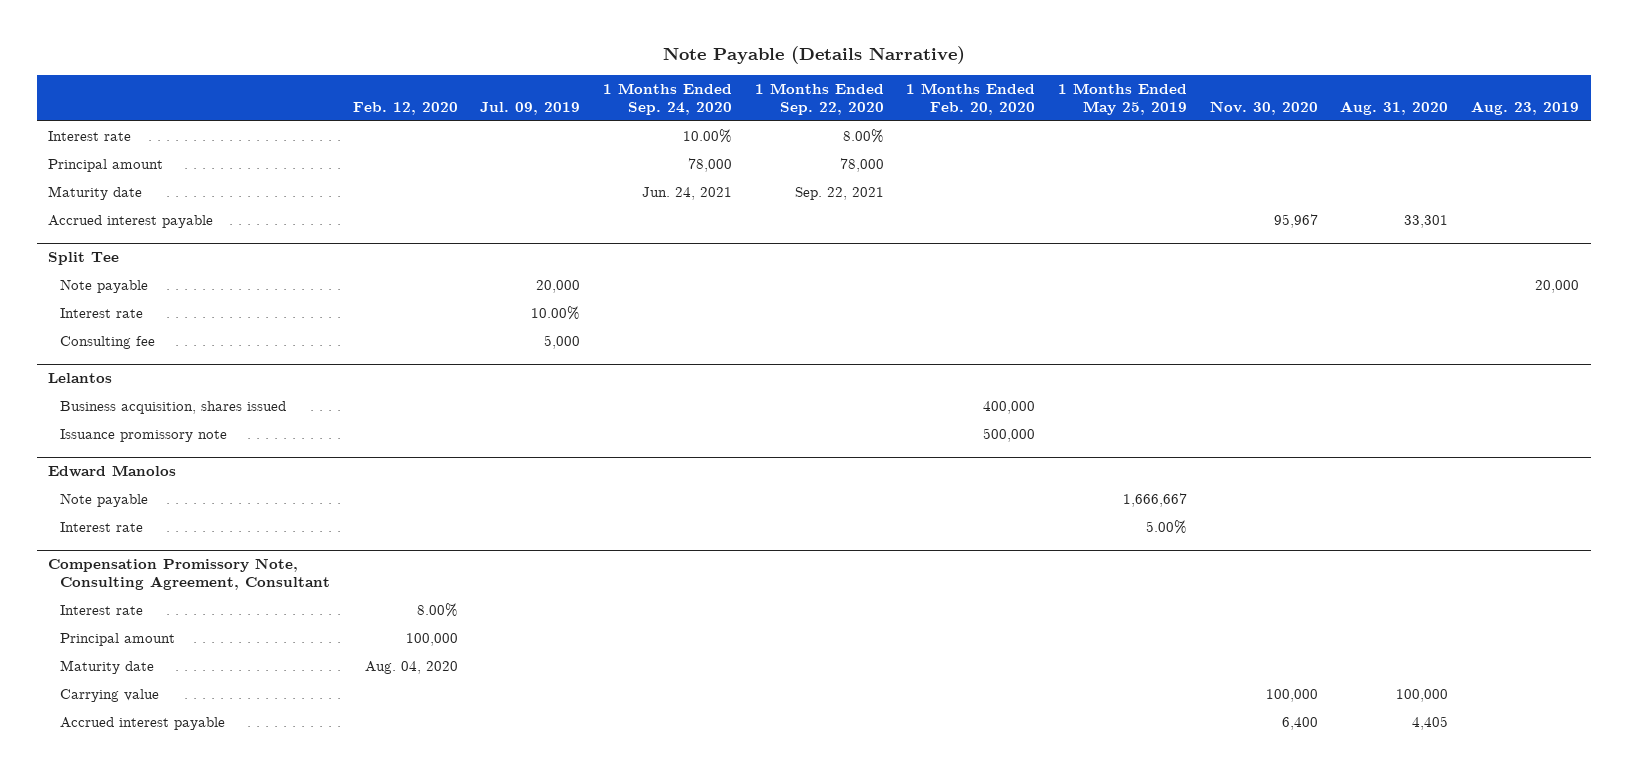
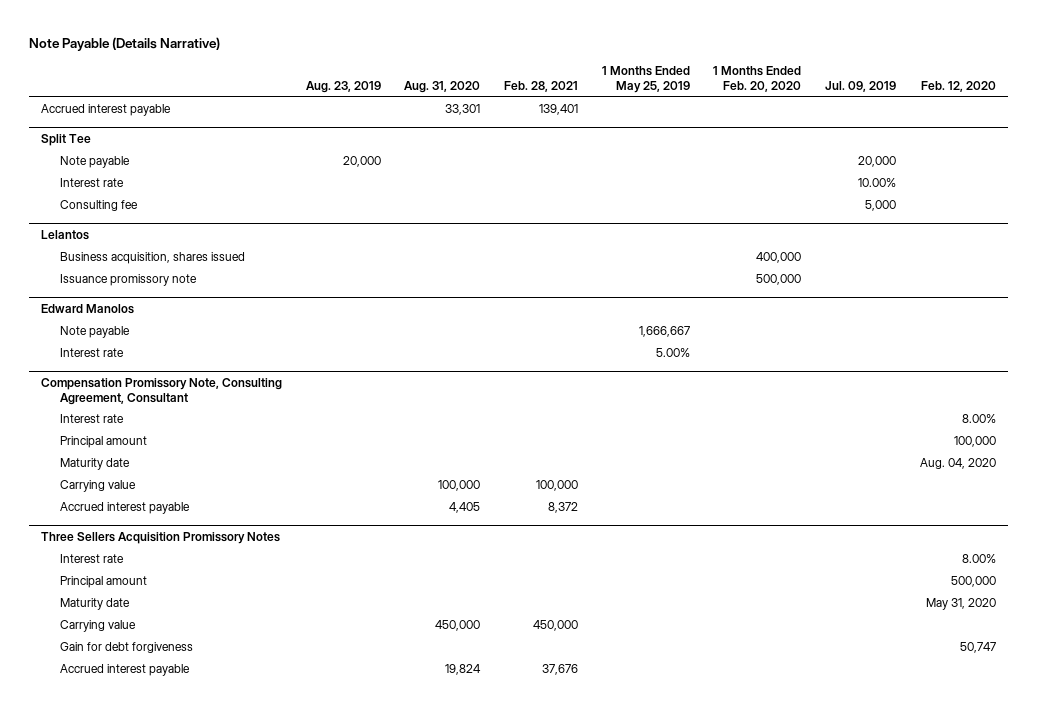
- | Feb. 12, 2020 | Jul. 09, 2019 | 1 Months Ended Sep. 24, 2020 | 1 Months Ended Sep. 22, 2020 | 1 Months Ended Feb. 20, 2020 | 1 Months Ended May 25, 2019 | Nov. 30, 2020 | Aug. 31, 2020 | Aug. 23, 2019
+ | Aug. 23, 2019 | Aug. 31, 2020 | Feb. 28, 2021 | 1 Months Ended May 25, 2019 | 1 Months Ended Feb. 20, 2020 | Jul. 09, 2019 | Feb. 12, 2020
- Interest rate | | | 10.00% | 8.00% | | | | |
- Principal amount | | | 78,000 | 78,000 | | | | |
- Maturity date | | | Jun. 24, 2021 | Sep. 22, 2021 | | | | |
+ Three Sellers Acquisition Promissory Notes
+ Interest rate | | | | | | | 8.00%
+ Principal amount | | | | | | | 500,000
+ Maturity date | | | | | | | May 31, 2020
+ Carrying value | | 450,000 | 450,000 | | | |
+ Gain for debt forgiveness | | | | | | | 50,747
+ Accrued interest payable | | 19,824 | 37,676 | | | |

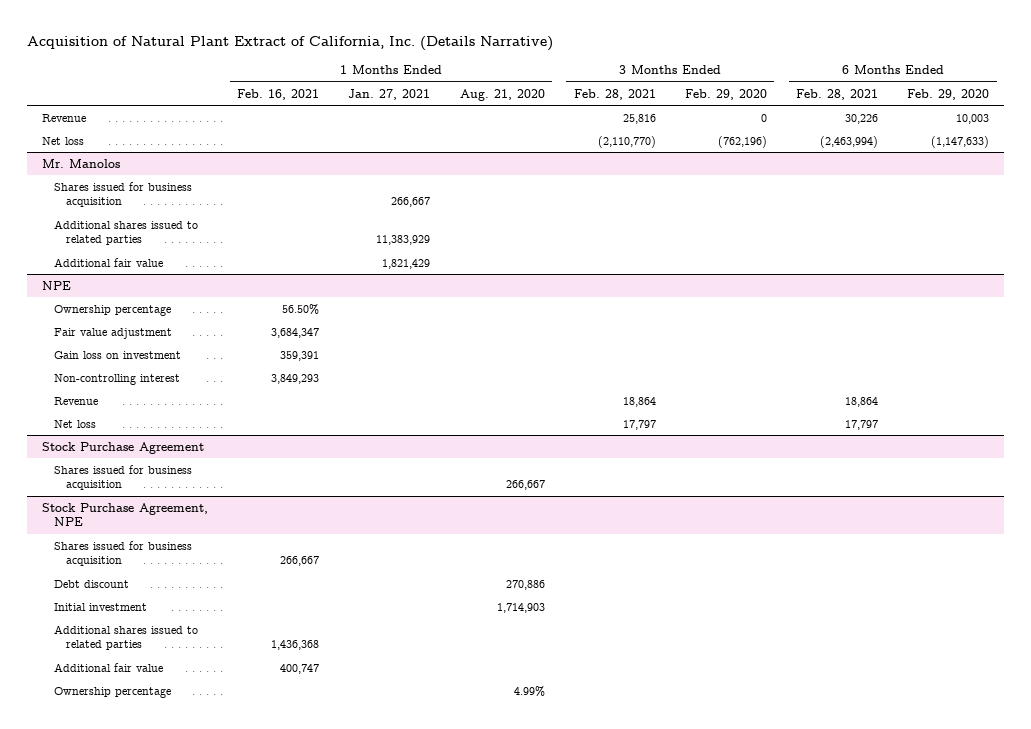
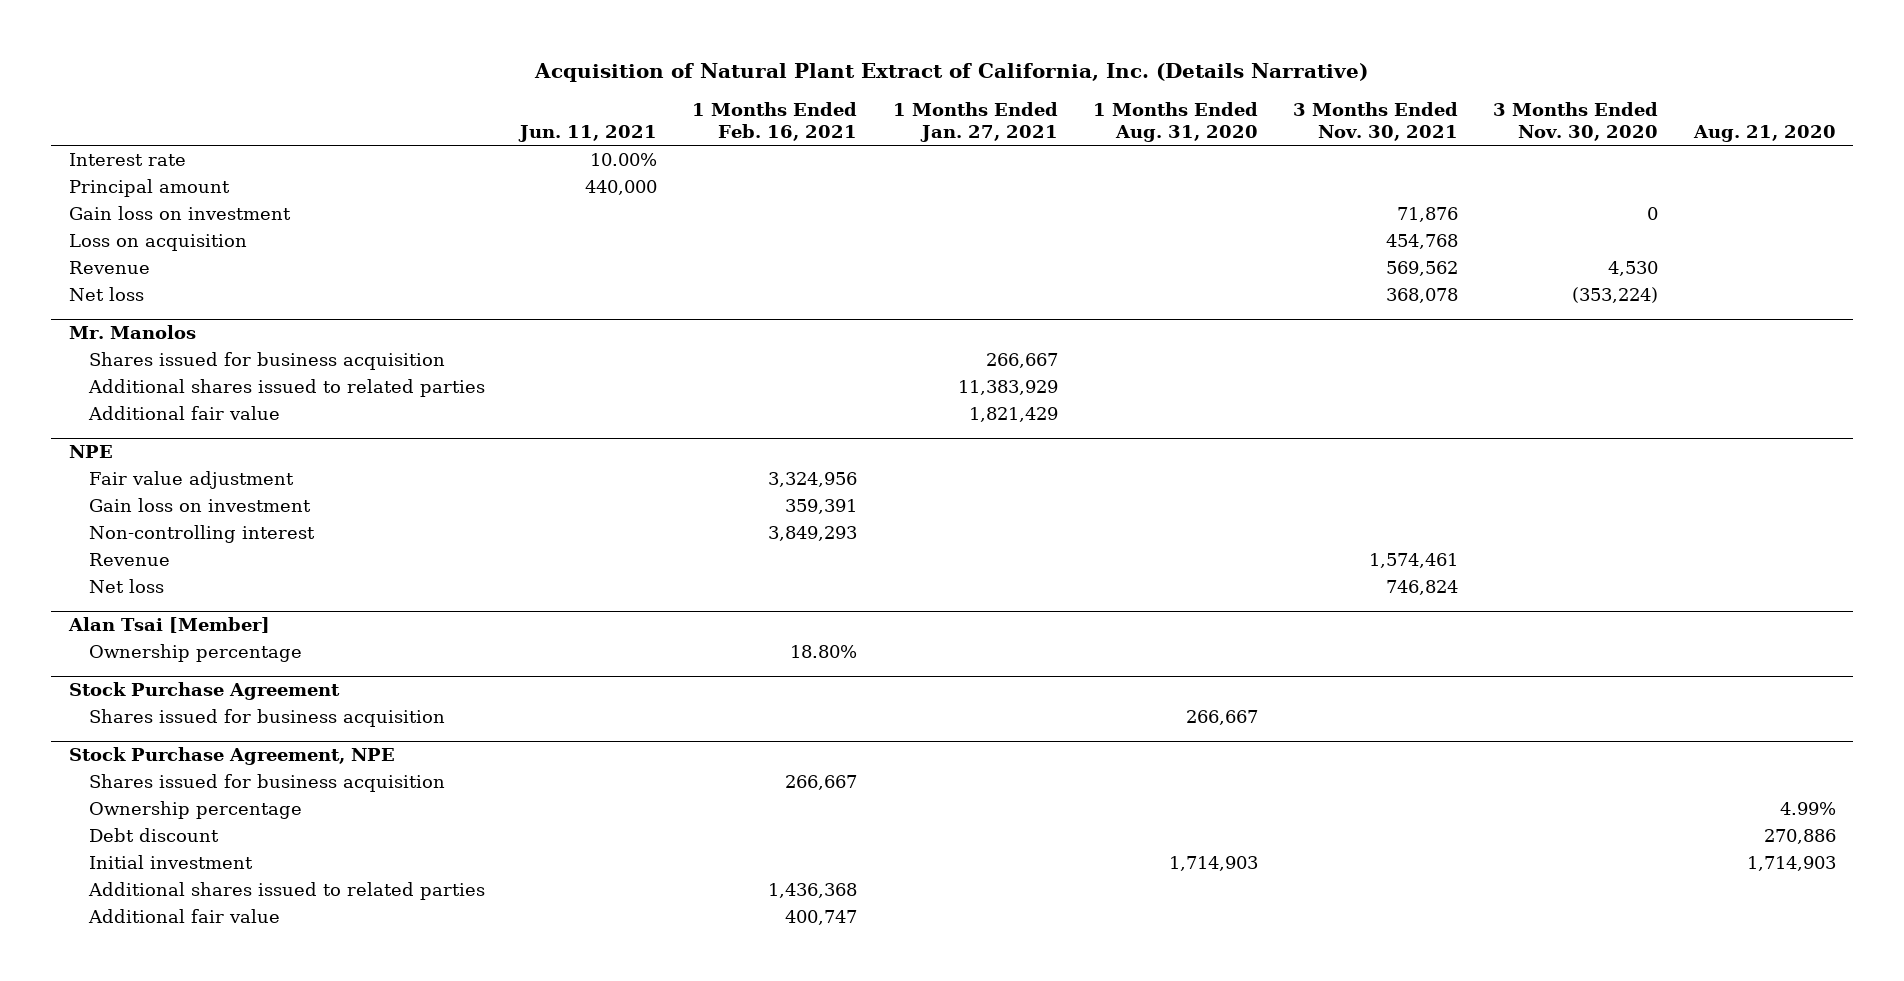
- | 1 Months Ended Feb. 16, 2021 | 1 Months Ended Jan. 27, 2021 | 1 Months Ended Aug. 21, 2020 | 3 Months Ended Feb. 28, 2021 | 3 Months Ended Feb. 29, 2020 | 6 Months Ended Feb. 28, 2021 | 6 Months Ended Feb. 29, 2020
+ | Jun. 11, 2021 | 1 Months Ended Feb. 16, 2021 | 1 Months Ended Jan. 27, 2021 | 1 Months Ended Aug. 31, 2020 | 3 Months Ended Nov. 30, 2021 | 3 Months Ended Nov. 30, 2020 | Aug. 21, 2020
+ Interest rate | 10.00% | | | | | |
+ Principal amount | 440,000 | | | | | |
+ Gain loss on investment | | | | | 71,876 | 0 |
+ Loss on acquisition | | | | | 454,768 | |
@ NPE
- Ownership percentage | 56.50% | | | | | |
- Fair value adjustment | 3,684,347 | | | | | |
+ Fair value adjustment | | 3,324,956 | | | | |
+ Alan Tsai [Member]
+ Ownership percentage | | 18.80% | | | | |
@ Stock Purchase Agreement, NPE
moved up: Ownership percentage | | | | | | | 4.99%

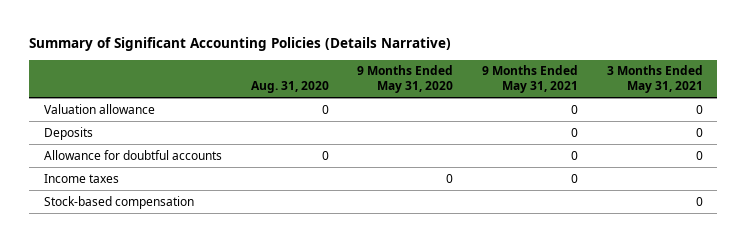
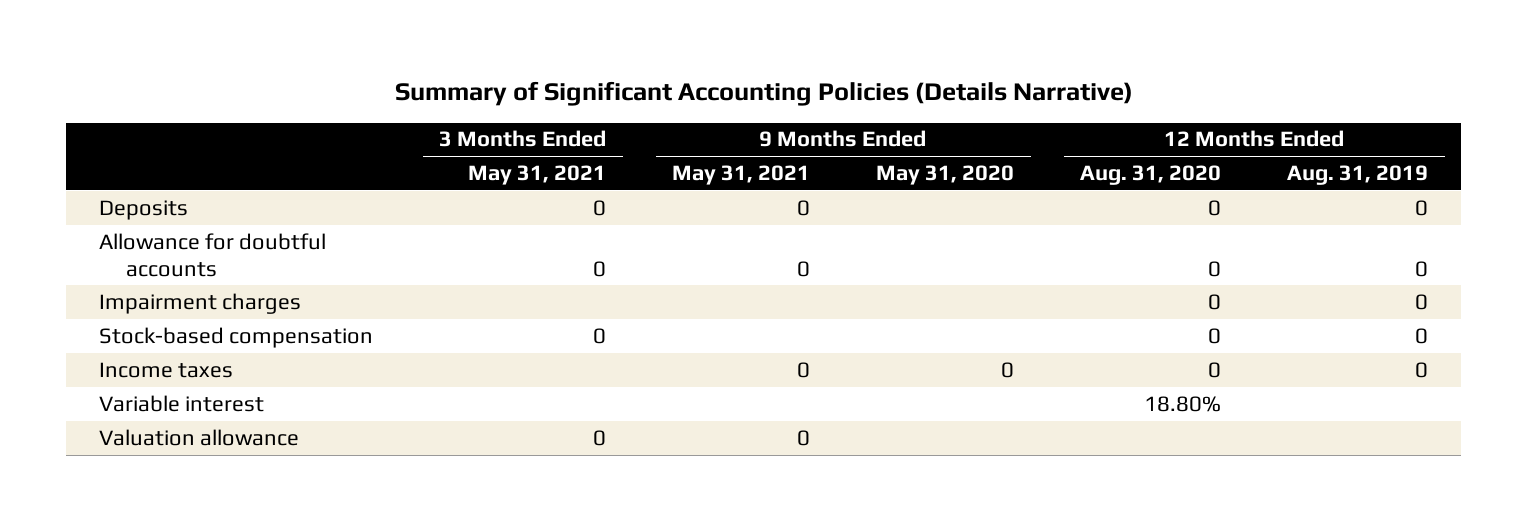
- | Aug. 31, 2020 | 9 Months Ended May 31, 2020 | 9 Months Ended May 31, 2021 | 3 Months Ended May 31, 2021
+ | 3 Months Ended May 31, 2021 | 9 Months Ended May 31, 2021 | 9 Months Ended May 31, 2020 | 12 Months Ended Aug. 31, 2020 | 12 Months Ended Aug. 31, 2019
+ Impairment charges | | | | 0 | 0
moved down: Income taxes | | 0 | 0 | 0 | 0
+ Variable interest | | | | 18.80% |
moved down: Valuation allowance | 0 | 0 | | |

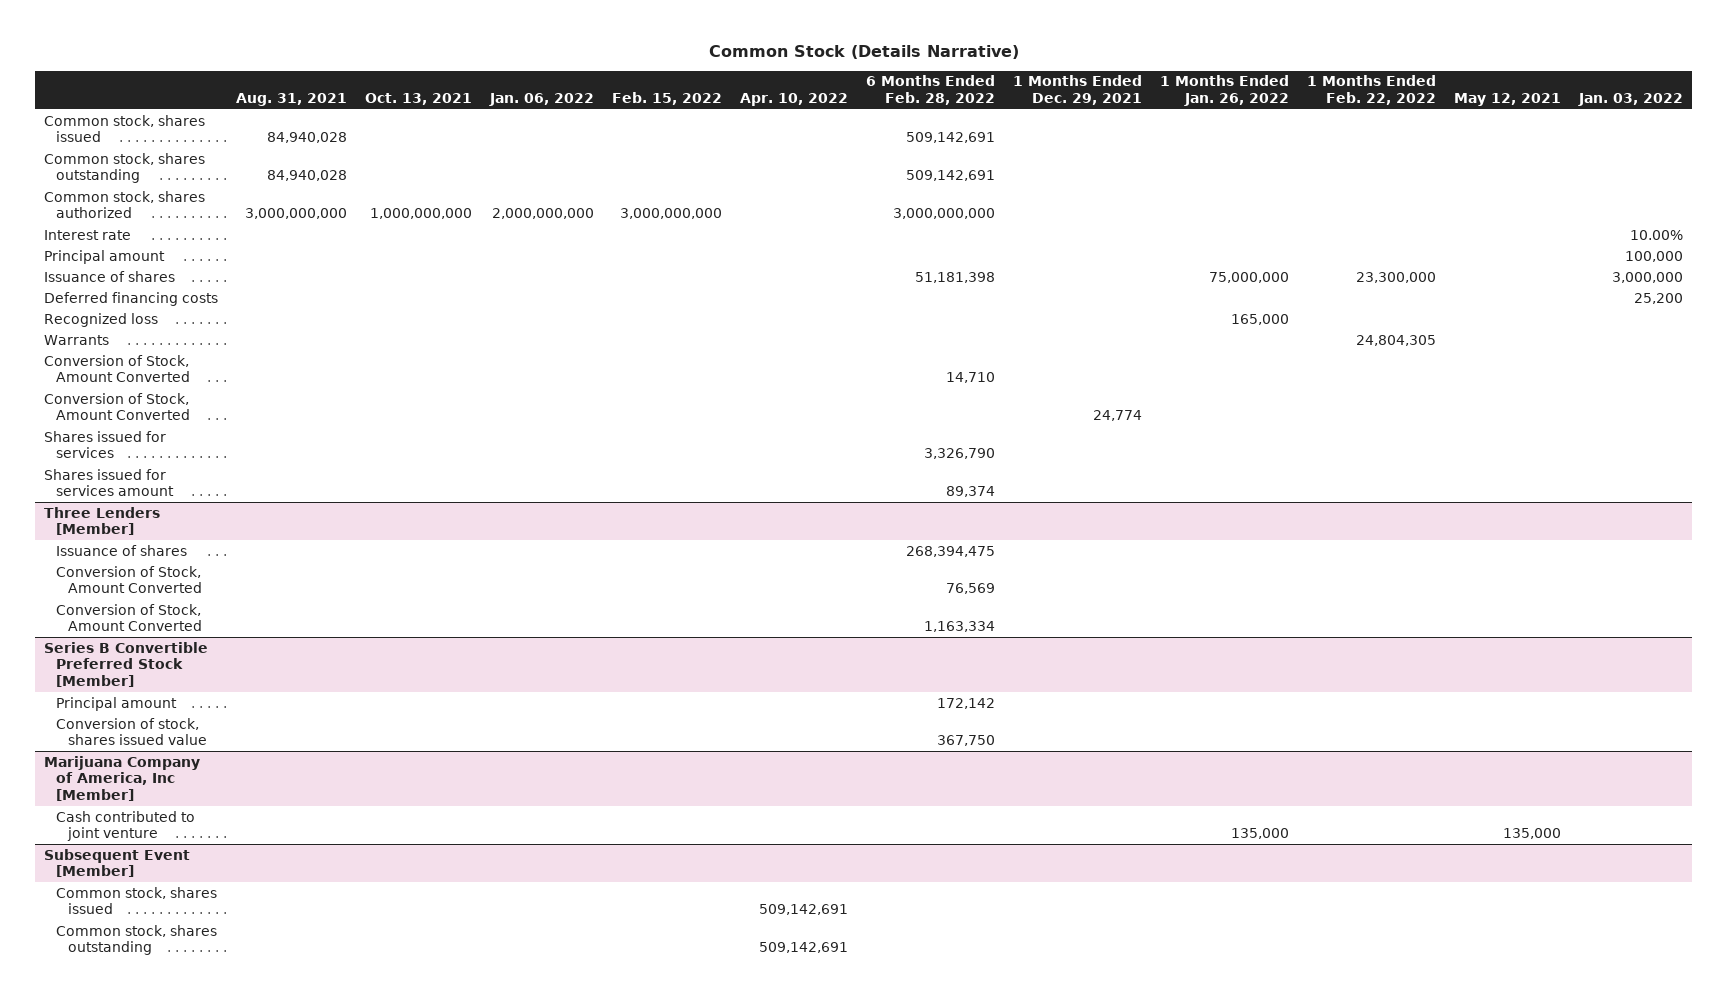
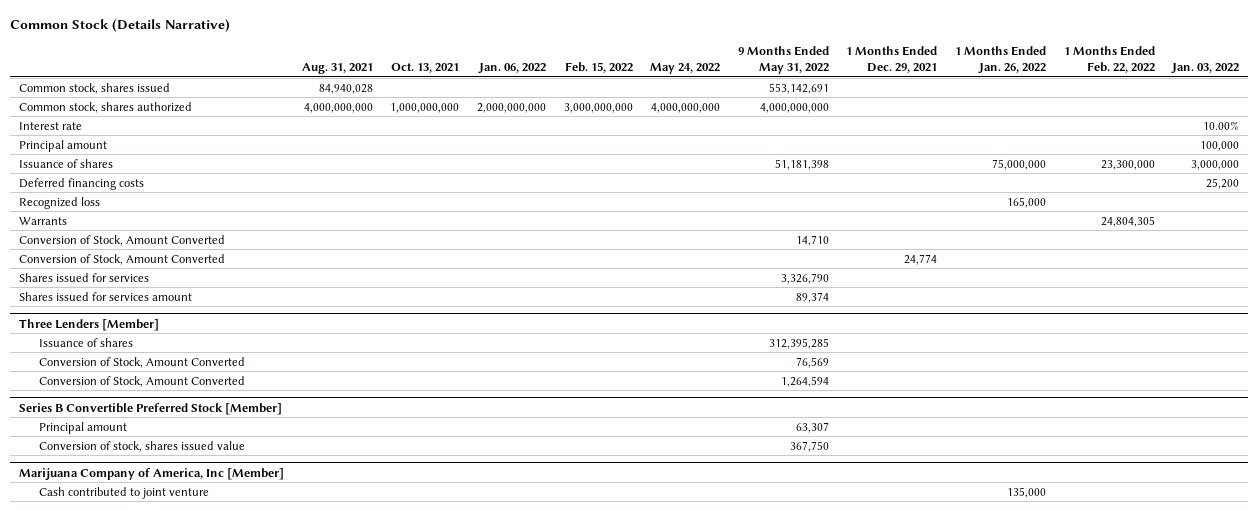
- | Aug. 31, 2021 | Oct. 13, 2021 | Jan. 06, 2022 | Feb. 15, 2022 | Apr. 10, 2022 | 6 Months Ended Feb. 28, 2022 | 1 Months Ended Dec. 29, 2021 | 1 Months Ended Jan. 26, 2022 | 1 Months Ended Feb. 22, 2022 | May 12, 2021 | Jan. 03, 2022
+ | Aug. 31, 2021 | Oct. 13, 2021 | Jan. 06, 2022 | Feb. 15, 2022 | May 24, 2022 | 9 Months Ended May 31, 2022 | 1 Months Ended Dec. 29, 2021 | 1 Months Ended Jan. 26, 2022 | 1 Months Ended Feb. 22, 2022 | Jan. 03, 2022
- Common stock, shares outstanding | 84,940,028 | | | | | 509,142,691 | | | | |
- Common stock, shares authorized | 3,000,000,000 | 1,000,000,000 | 2,000,000,000 | 3,000,000,000 | | 3,000,000,000 | | | | |
+ Common stock, shares authorized | 4,000,000,000 | 1,000,000,000 | 2,000,000,000 | 3,000,000,000 | 4,000,000,000 | 4,000,000,000 | | | |
- Subsequent Event [Member]
- Common stock, shares issued | | | | | 509,142,691 | | | | | |
- Common stock, shares outstanding | | | | | 509,142,691 | | | | | |

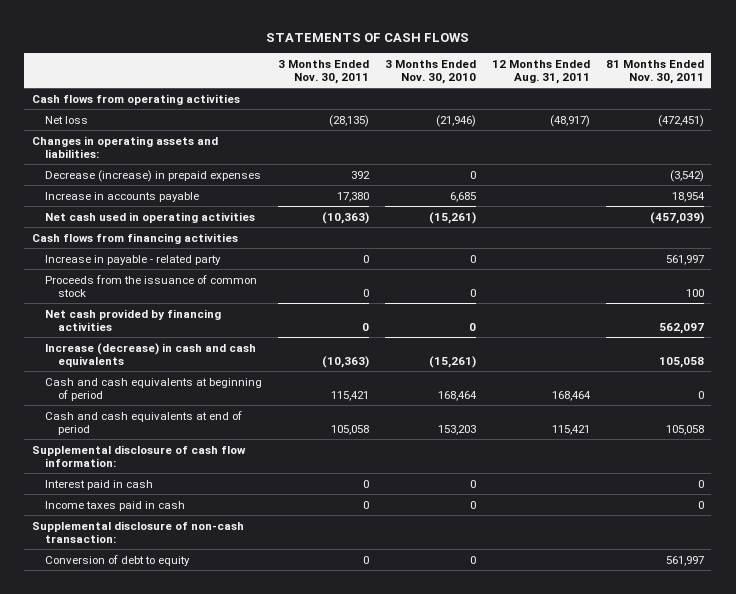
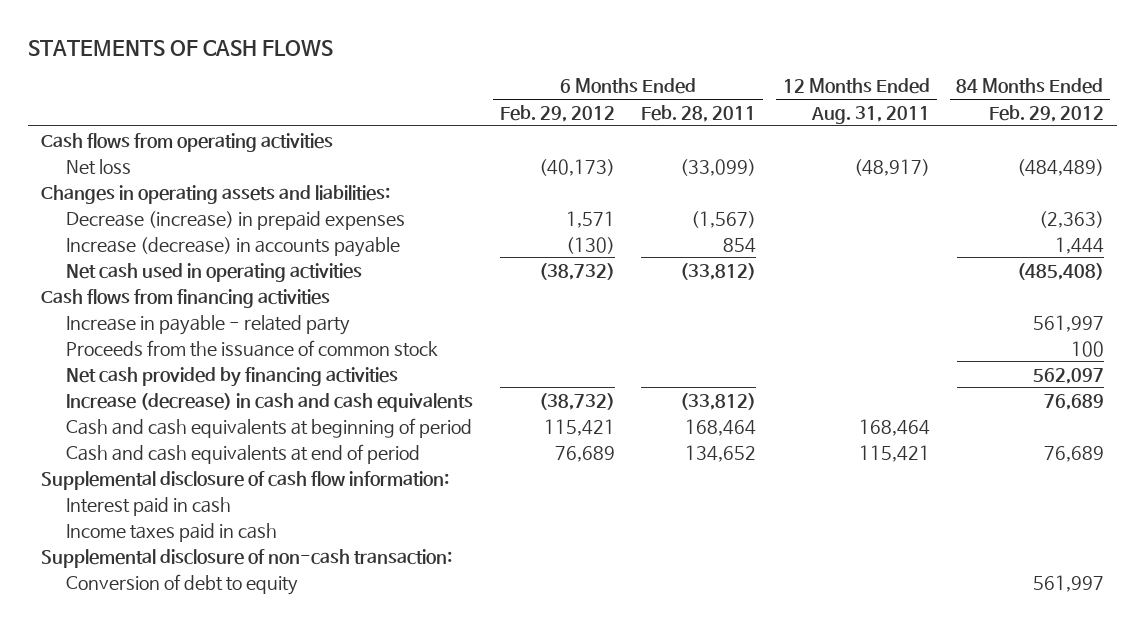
- | 3 Months Ended Nov. 30, 2011 | 3 Months Ended Nov. 30, 2010 | 12 Months Ended Aug. 31, 2011 | 81 Months Ended Nov. 30, 2011
+ | 6 Months Ended Feb. 29, 2012 | 6 Months Ended Feb. 28, 2011 | 12 Months Ended Aug. 31, 2011 | 84 Months Ended Feb. 29, 2012
- Increase in accounts payable | 17,380 | 6,685 | | 18,954
+ Increase (decrease) in accounts payable | (130) | 854 | | 1,444

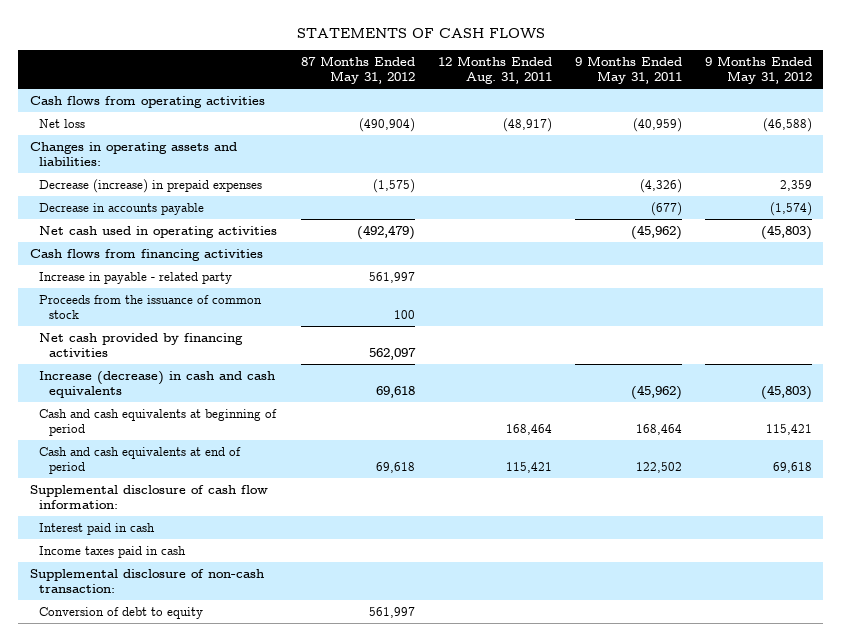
- | 6 Months Ended Feb. 29, 2012 | 6 Months Ended Feb. 28, 2011 | 12 Months Ended Aug. 31, 2011 | 84 Months Ended Feb. 29, 2012
+ | 87 Months Ended May 31, 2012 | 12 Months Ended Aug. 31, 2011 | 9 Months Ended May 31, 2011 | 9 Months Ended May 31, 2012
- Increase (decrease) in accounts payable | (130) | 854 | | 1,444
+ Decrease in accounts payable | | | (677) | (1,574)

